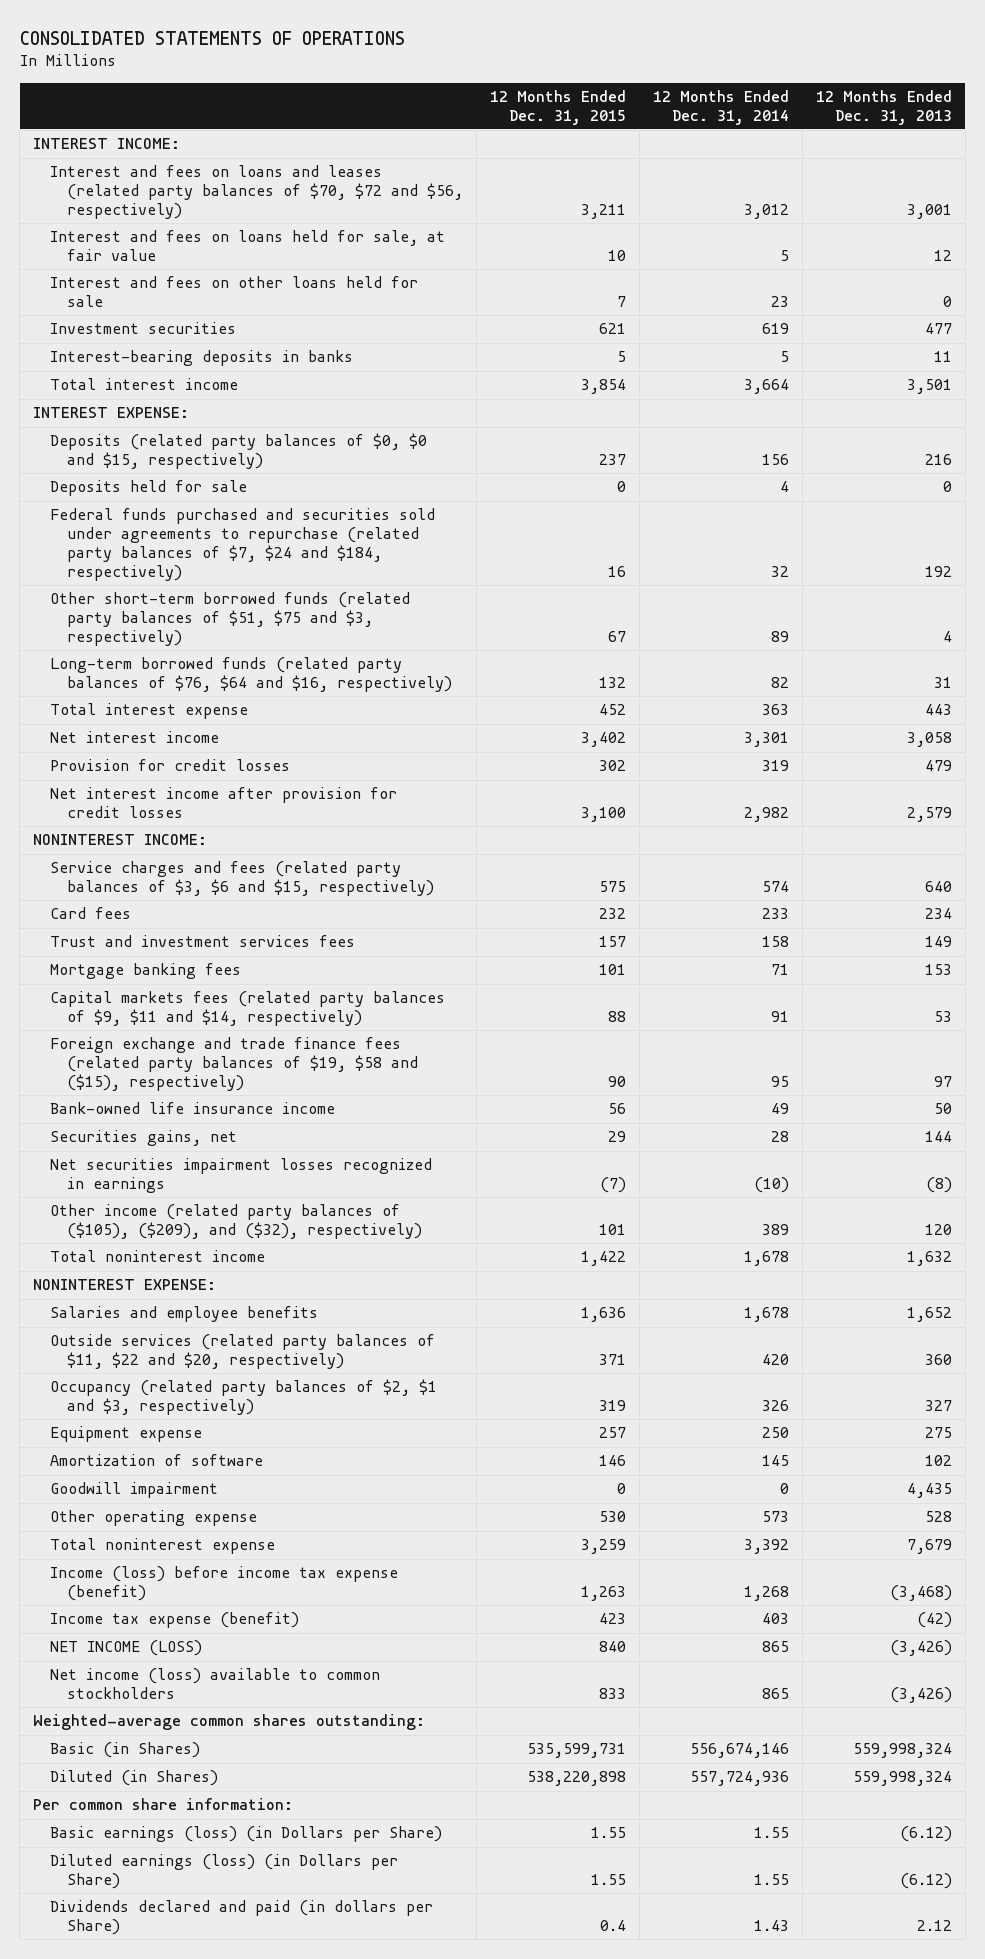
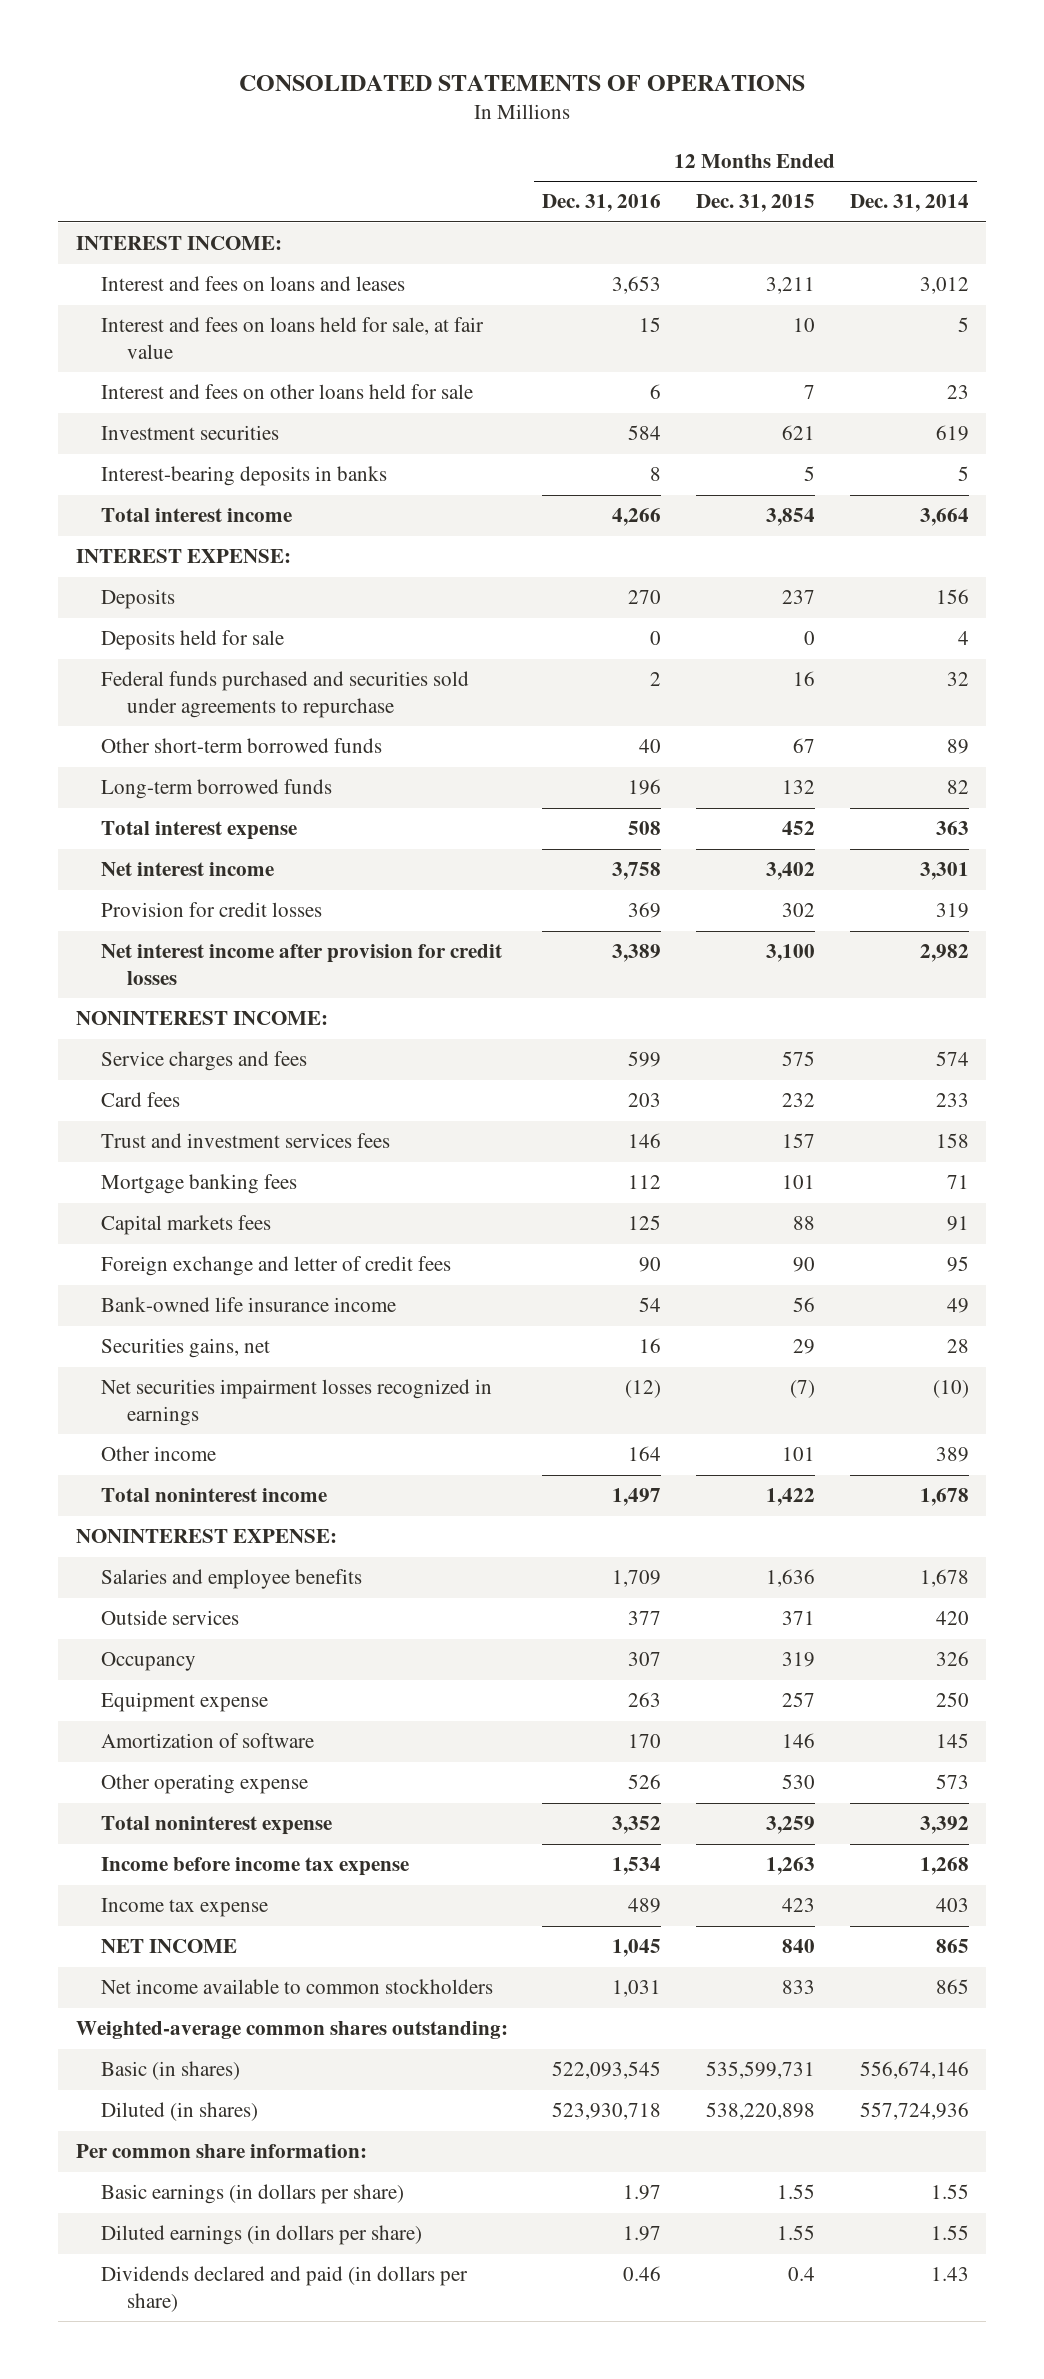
- | 12 Months Ended Dec. 31, 2015 | 12 Months Ended Dec. 31, 2014 | 12 Months Ended Dec. 31, 2013
+ | 12 Months Ended Dec. 31, 2016 | 12 Months Ended Dec. 31, 2015 | 12 Months Ended Dec. 31, 2014
- Interest and fees on loans and leases (related party balances of $70, $72 and $56, respectively) | 3,211 | 3,012 | 3,001
+ Interest and fees on loans and leases | 3,653 | 3,211 | 3,012
- Deposits (related party balances of $0, $0 and $15, respectively) | 237 | 156 | 216
+ Deposits | 270 | 237 | 156
- Federal funds purchased and securities sold under agreements to repurchase (related party balances of $7, $24 and $184, respectively) | 16 | 32 | 192
- Other short-term borrowed funds (related party balances of $51, $75 and $3, respectively) | 67 | 89 | 4
- Long-term borrowed funds (related party balances of $76, $64 and $16, respectively) | 132 | 82 | 31
+ Federal funds purchased and securities sold under agreements to repurchase | 2 | 16 | 32
+ Other short-term borrowed funds | 40 | 67 | 89
+ Long-term borrowed funds | 196 | 132 | 82
- Service charges and fees (related party balances of $3, $6 and $15, respectively) | 575 | 574 | 640
+ Service charges and fees | 599 | 575 | 574
- Capital markets fees (related party balances of $9, $11 and $14, respectively) | 88 | 91 | 53
- Foreign exchange and trade finance fees (related party balances of $19, $58 and ($15), respectively) | 90 | 95 | 97
+ Capital markets fees | 125 | 88 | 91
+ Foreign exchange and letter of credit fees | 90 | 90 | 95
- Other income (related party balances of ($105), ($209), and ($32), respectively) | 101 | 389 | 120
+ Other income | 164 | 101 | 389
- Outside services (related party balances of $11, $22 and $20, respectively) | 371 | 420 | 360
- Occupancy (related party balances of $2, $1 and $3, respectively) | 319 | 326 | 327
+ Outside services | 377 | 371 | 420
+ Occupancy | 307 | 319 | 326
- Goodwill impairment | 0 | 0 | 4,435
- Income (loss) before income tax expense (benefit) | 1,263 | 1,268 | (3,468)
- Income tax expense (benefit) | 423 | 403 | (42)
- NET INCOME (LOSS) | 840 | 865 | (3,426)
- Net income (loss) available to common stockholders | 833 | 865 | (3,426)
+ Income before income tax expense | 1,534 | 1,263 | 1,268
+ Income tax expense | 489 | 423 | 403
+ NET INCOME | 1,045 | 840 | 865
+ Net income available to common stockholders | 1,031 | 833 | 865
- Basic (in Shares) | 535,599,731 | 556,674,146 | 559,998,324
- Diluted (in Shares) | 538,220,898 | 557,724,936 | 559,998,324
+ Basic (in shares) | 522,093,545 | 535,599,731 | 556,674,146
+ Diluted (in shares) | 523,930,718 | 538,220,898 | 557,724,936
- Basic earnings (loss) (in Dollars per Share) | 1.55 | 1.55 | (6.12)
- Diluted earnings (loss) (in Dollars per Share) | 1.55 | 1.55 | (6.12)
- Dividends declared and paid (in dollars per Share) | 0.4 | 1.43 | 2.12
+ Basic earnings (in dollars per share) | 1.97 | 1.55 | 1.55
+ Diluted earnings (in dollars per share) | 1.97 | 1.55 | 1.55
+ Dividends declared and paid (in dollars per share) | 0.46 | 0.4 | 1.43

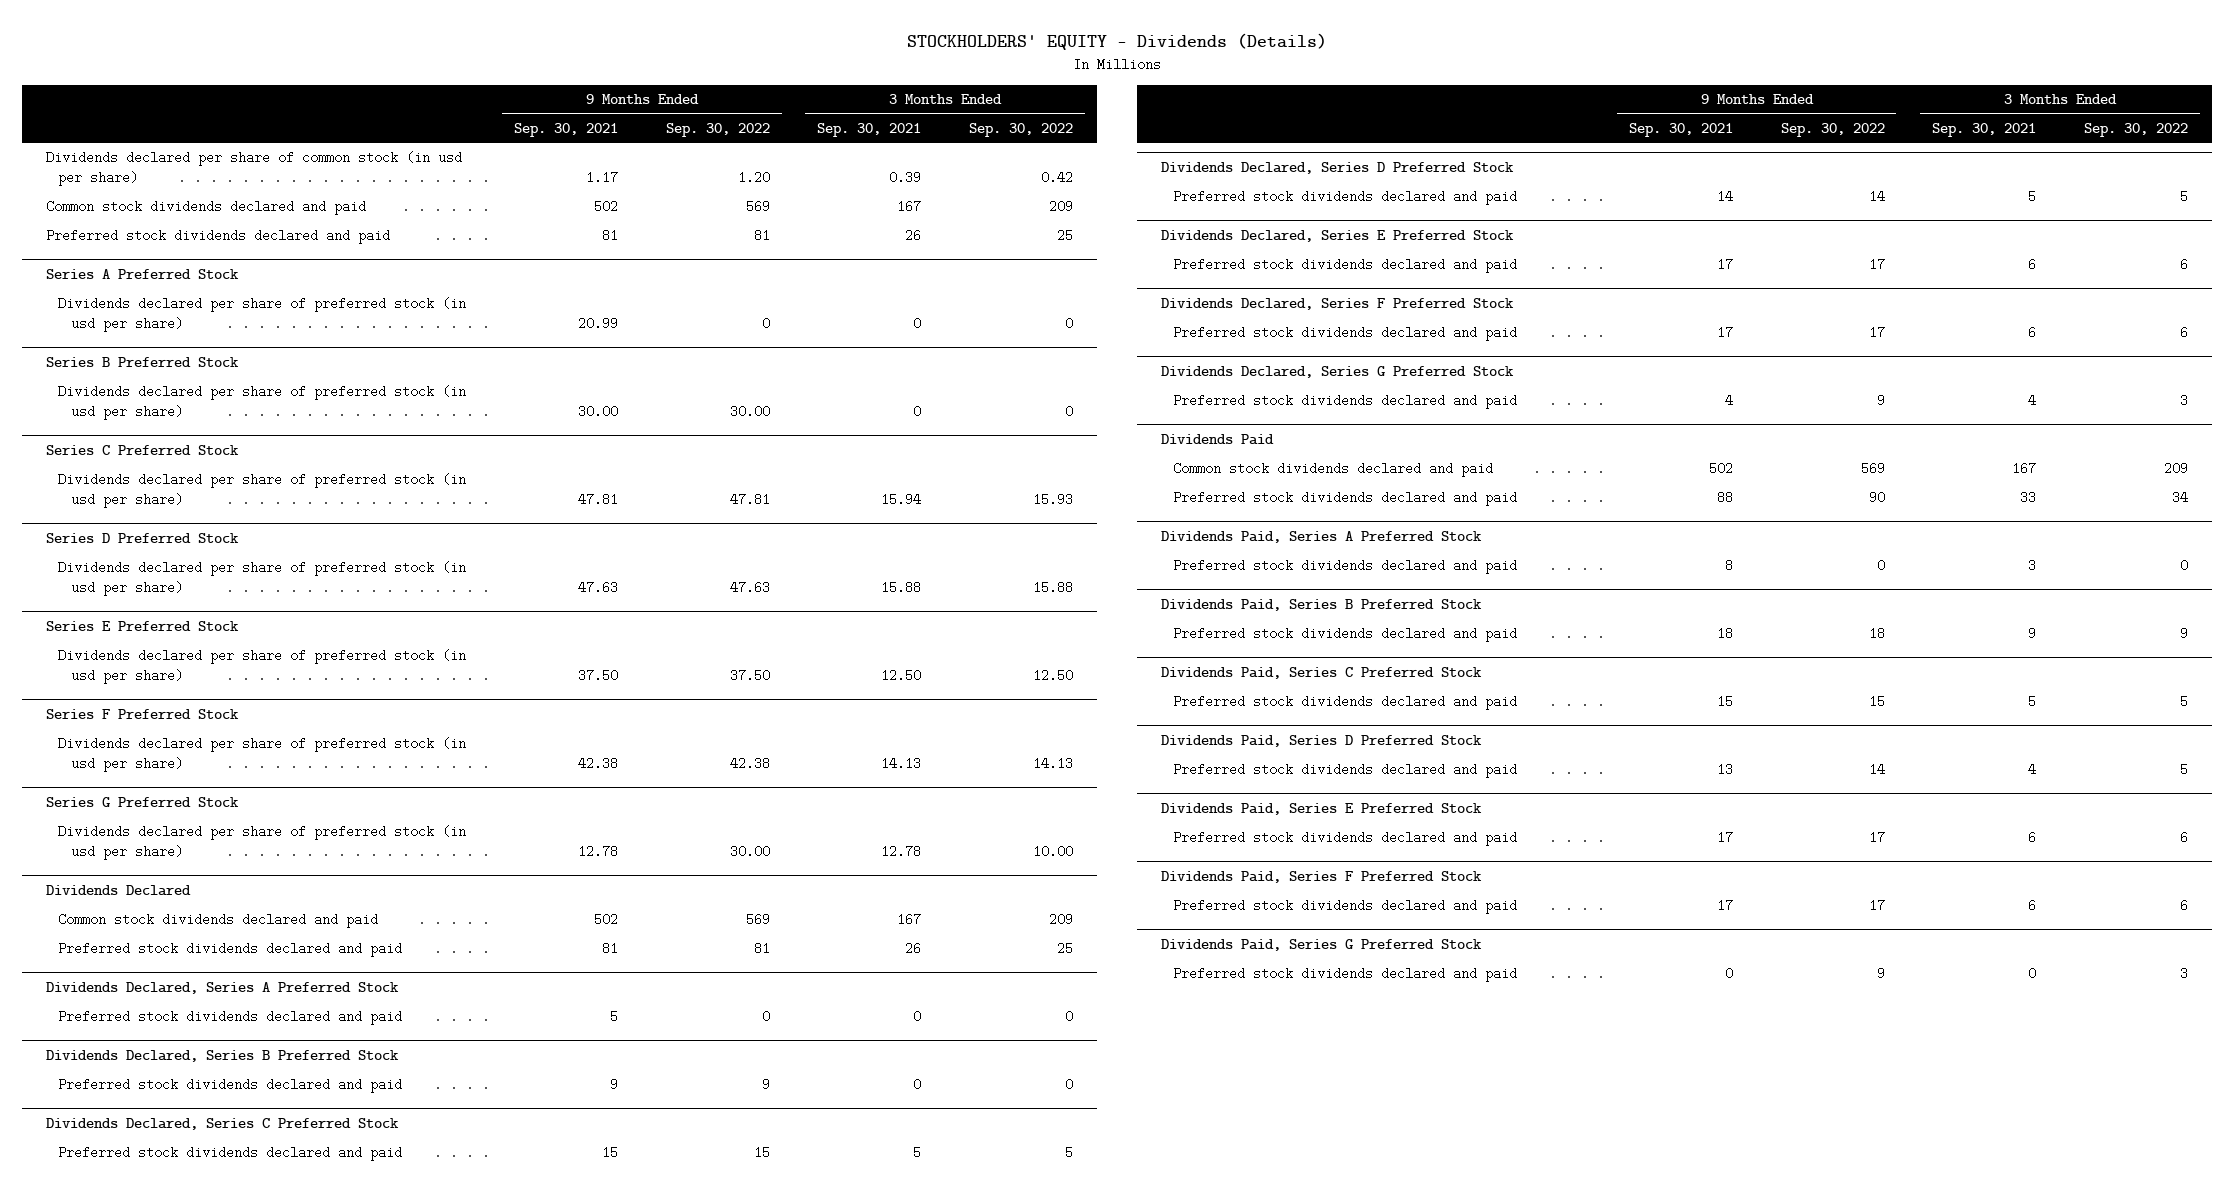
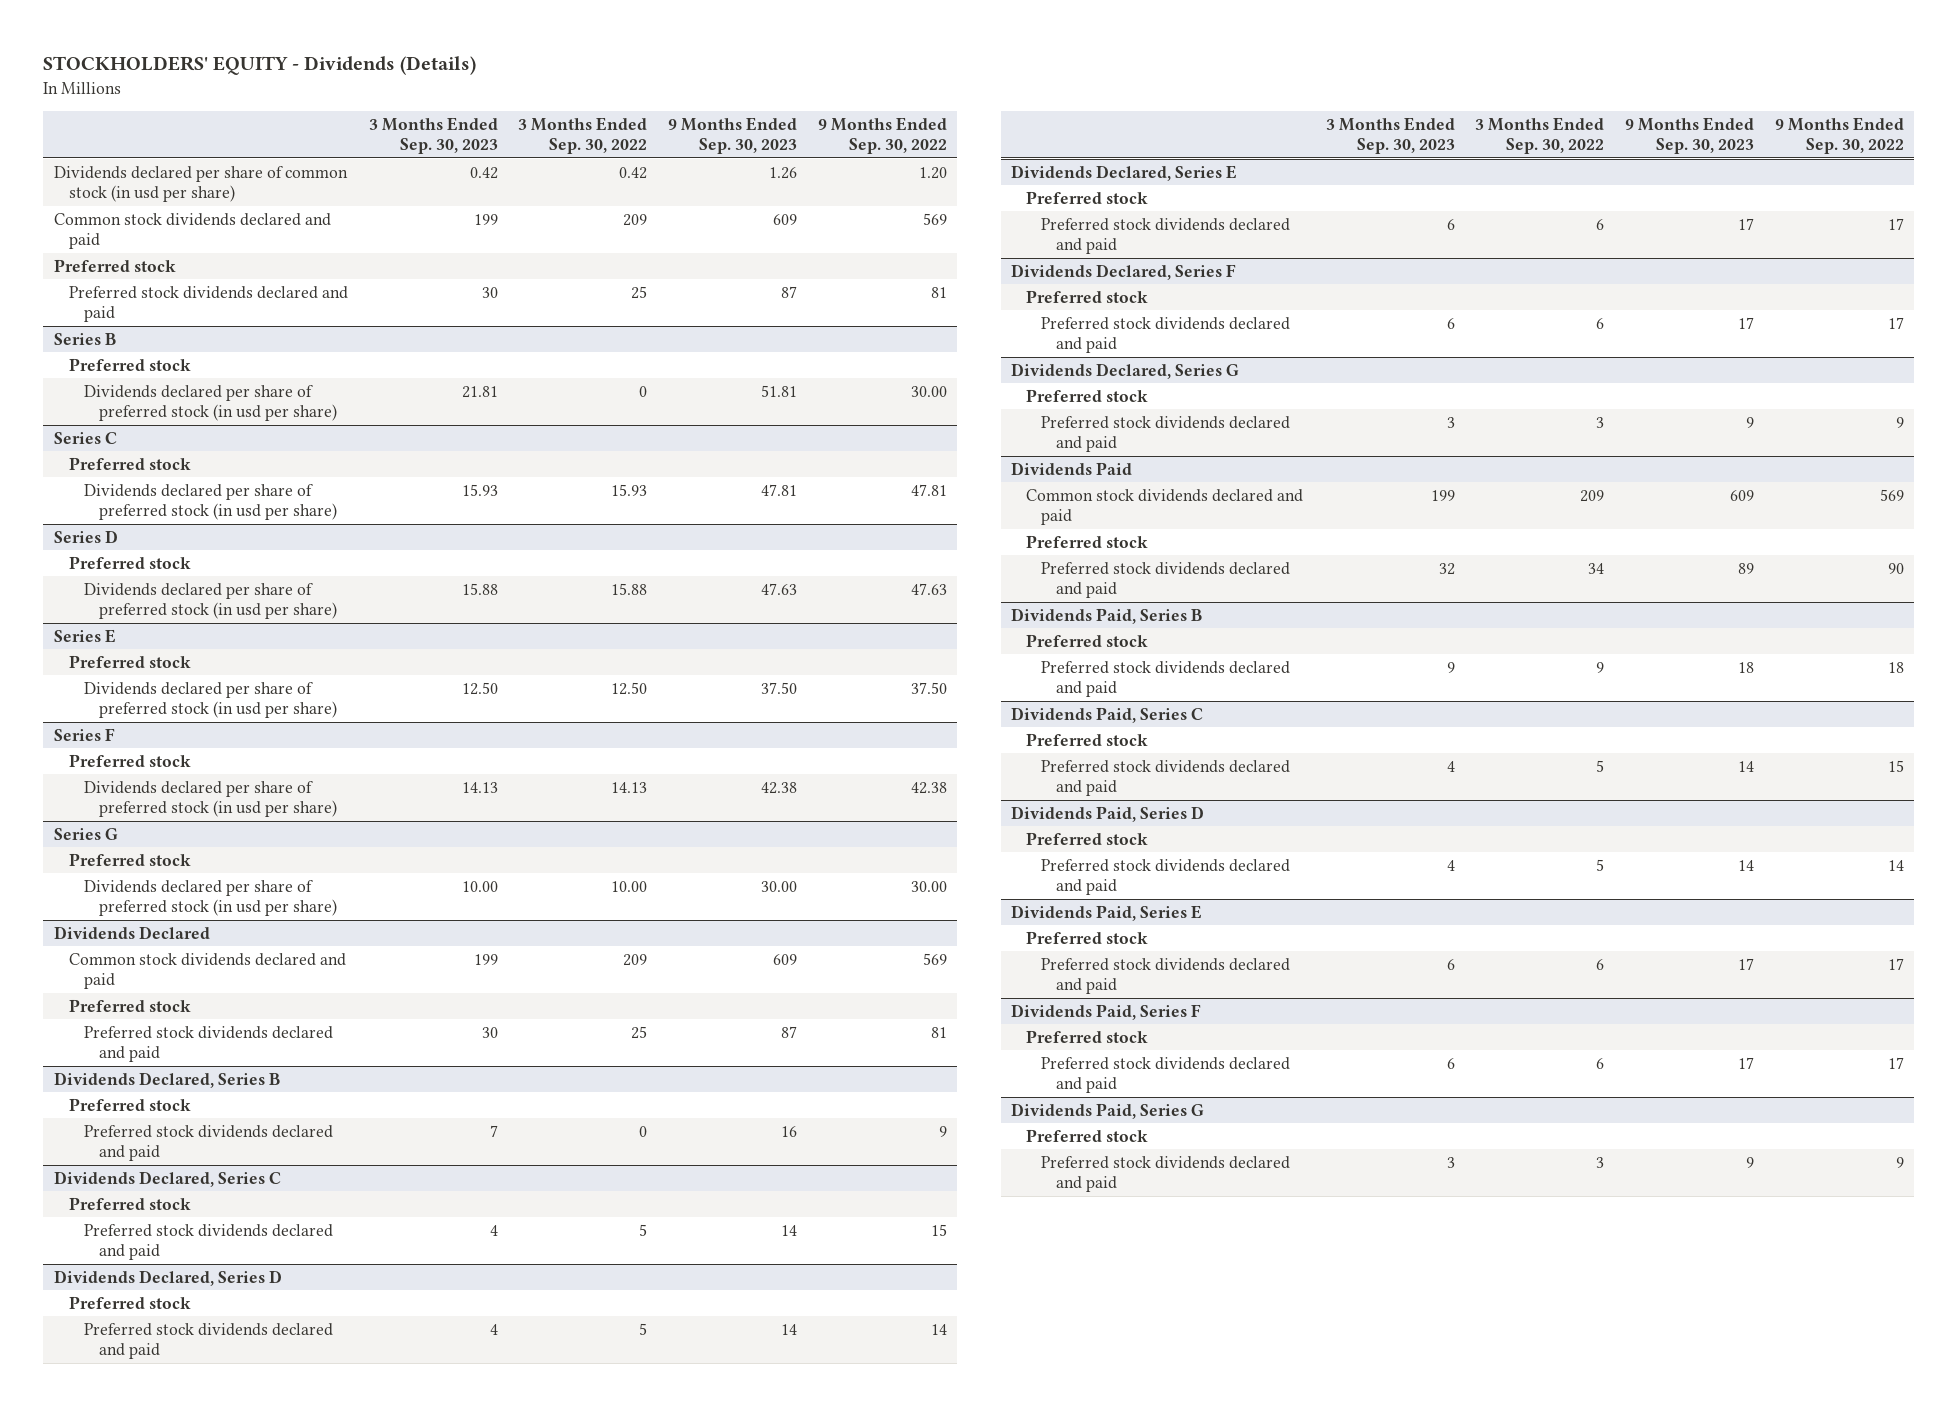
- | 9 Months Ended Sep. 30, 2021 | 9 Months Ended Sep. 30, 2022 | 3 Months Ended Sep. 30, 2021 | 3 Months Ended Sep. 30, 2022
+ | 3 Months Ended Sep. 30, 2023 | 3 Months Ended Sep. 30, 2022 | 9 Months Ended Sep. 30, 2023 | 9 Months Ended Sep. 30, 2022
+ Preferred stock
- Series A Preferred Stock
- Dividends declared per share of preferred stock (in usd per share) | 20.99 | 0 | 0 | 0
- Series B Preferred Stock
+ Series B
+ Preferred stock
- Series C Preferred Stock
+ Series C
+ Preferred stock
- Series D Preferred Stock
+ Series D
+ Preferred stock
- Series E Preferred Stock
+ Series E
+ Preferred stock
- Series F Preferred Stock
+ Series F
+ Preferred stock
- Series G Preferred Stock
+ Series G
+ Preferred stock
@ Dividends Declared
+ Preferred stock
- Dividends Declared, Series A Preferred Stock
- Preferred stock dividends declared and paid | 5 | 0 | 0 | 0
- Dividends Declared, Series B Preferred Stock
+ Dividends Declared, Series B
+ Preferred stock
- Dividends Declared, Series C Preferred Stock
+ Dividends Declared, Series C
+ Preferred stock
- Dividends Declared, Series D Preferred Stock
+ Dividends Declared, Series D
+ Preferred stock
- Dividends Declared, Series E Preferred Stock
+ Dividends Declared, Series E
+ Preferred stock
- Dividends Declared, Series F Preferred Stock
+ Dividends Declared, Series F
+ Preferred stock
- Dividends Declared, Series G Preferred Stock
+ Dividends Declared, Series G
+ Preferred stock
@ Dividends Paid
+ Preferred stock
- Dividends Paid, Series A Preferred Stock
- Preferred stock dividends declared and paid | 8 | 0 | 3 | 0
- Dividends Paid, Series B Preferred Stock
+ Dividends Paid, Series B
+ Preferred stock
- Dividends Paid, Series C Preferred Stock
+ Dividends Paid, Series C
+ Preferred stock
- Dividends Paid, Series D Preferred Stock
+ Dividends Paid, Series D
+ Preferred stock
- Dividends Paid, Series E Preferred Stock
+ Dividends Paid, Series E
+ Preferred stock
- Dividends Paid, Series F Preferred Stock
+ Dividends Paid, Series F
+ Preferred stock
- Dividends Paid, Series G Preferred Stock
+ Dividends Paid, Series G
+ Preferred stock

